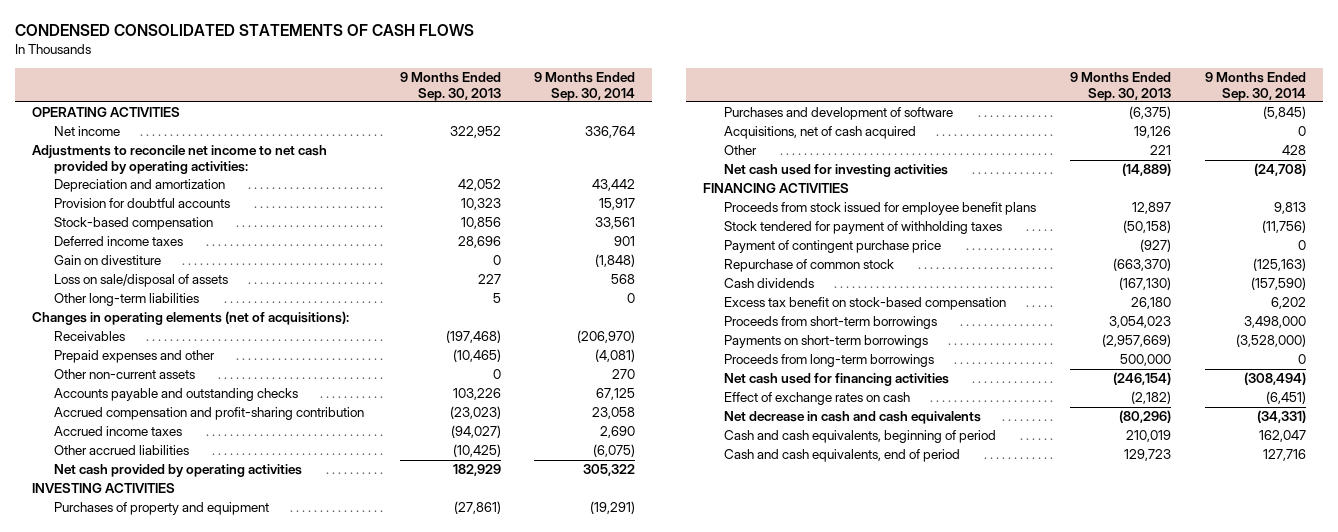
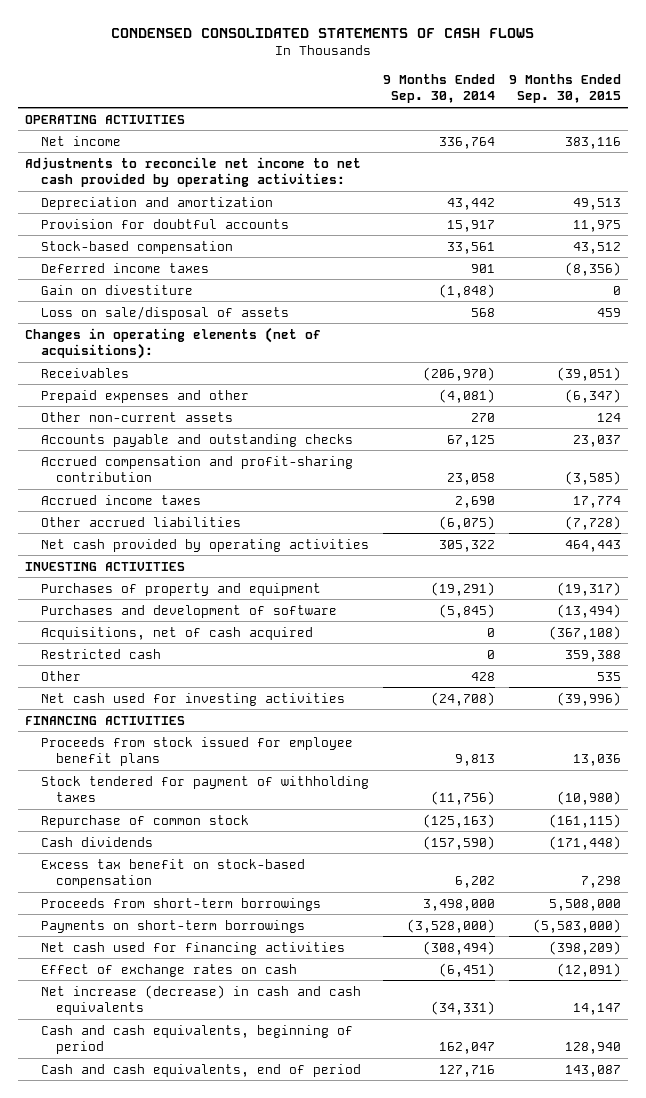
- | 9 Months Ended Sep. 30, 2013 | 9 Months Ended Sep. 30, 2014
+ | 9 Months Ended Sep. 30, 2014 | 9 Months Ended Sep. 30, 2015
- Other long-term liabilities | 5 | 0
+ Restricted cash | 0 | 359,388
- Payment of contingent purchase price | (927) | 0
- Proceeds from long-term borrowings | 500,000 | 0
- Net decrease in cash and cash equivalents | (80,296) | (34,331)
+ Net increase (decrease) in cash and cash equivalents | (34,331) | 14,147

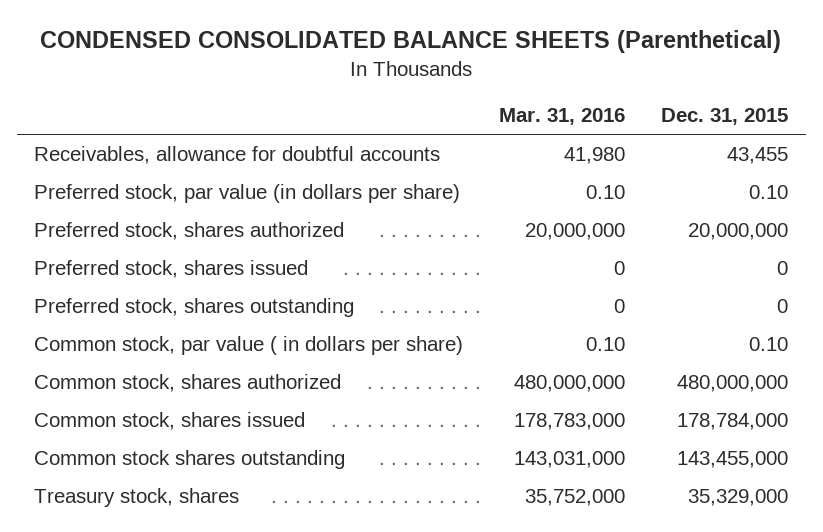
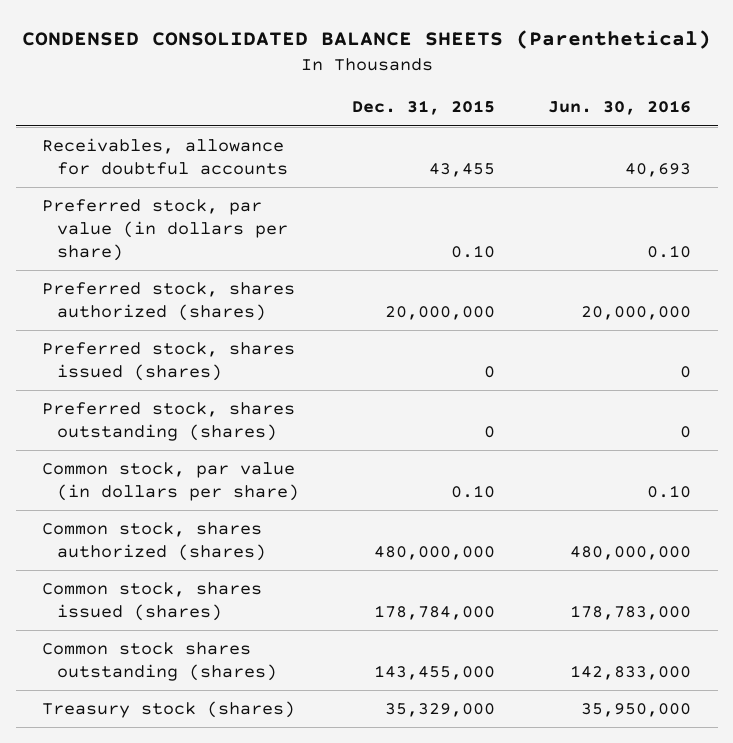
- | Mar. 31, 2016 | Dec. 31, 2015
+ | Dec. 31, 2015 | Jun. 30, 2016
- Preferred stock, shares authorized | 20,000,000 | 20,000,000
- Preferred stock, shares issued | 0 | 0
- Preferred stock, shares outstanding | 0 | 0
- Common stock, par value ( in dollars per share) | 0.10 | 0.10
- Common stock, shares authorized | 480,000,000 | 480,000,000
- Common stock, shares issued | 178,783,000 | 178,784,000
- Common stock shares outstanding | 143,031,000 | 143,455,000
- Treasury stock, shares | 35,752,000 | 35,329,000
+ Preferred stock, shares authorized (shares) | 20,000,000 | 20,000,000
+ Preferred stock, shares issued (shares) | 0 | 0
+ Preferred stock, shares outstanding (shares) | 0 | 0
+ Common stock, par value (in dollars per share) | 0.10 | 0.10
+ Common stock, shares authorized (shares) | 480,000,000 | 480,000,000
+ Common stock, shares issued (shares) | 178,784,000 | 178,783,000
+ Common stock shares outstanding (shares) | 143,455,000 | 142,833,000
+ Treasury stock (shares) | 35,329,000 | 35,950,000

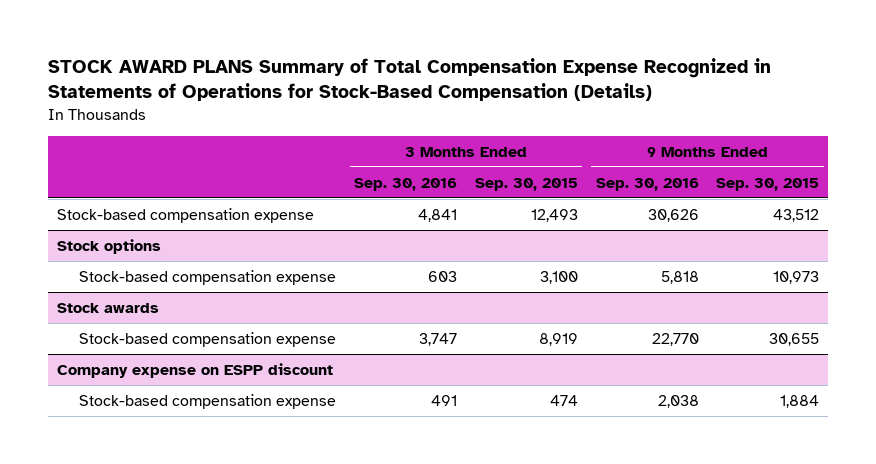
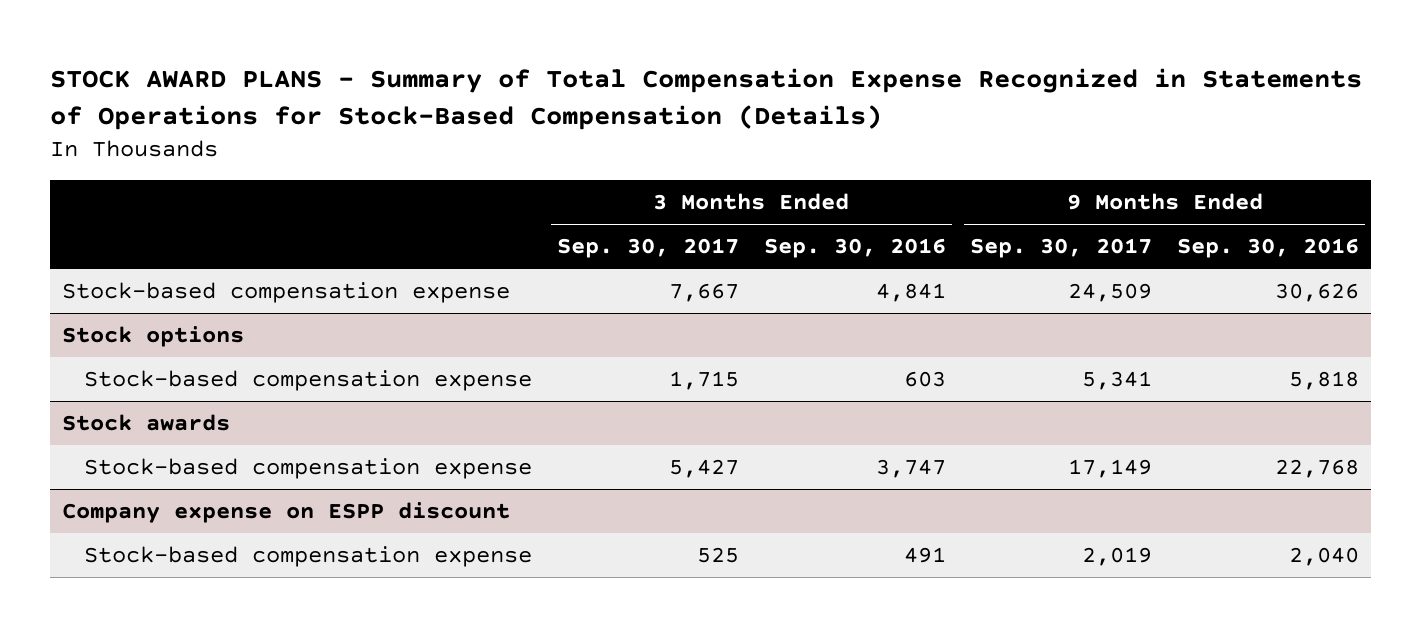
- STOCK AWARD PLANS Summary of Total Compensation Expense Recognized in Statements of Operations for Stock-Based Compensation (Details)
+ STOCK AWARD PLANS - Summary of Total Compensation Expense Recognized in Statements of Operations for Stock-Based Compensation (Details)
- | 3 Months Ended Sep. 30, 2016 | 3 Months Ended Sep. 30, 2015 | 9 Months Ended Sep. 30, 2016 | 9 Months Ended Sep. 30, 2015
+ | 3 Months Ended Sep. 30, 2017 | 3 Months Ended Sep. 30, 2016 | 9 Months Ended Sep. 30, 2017 | 9 Months Ended Sep. 30, 2016
@ Stock awards
- Stock-based compensation expense | 3,747 | 8,919 | 22,770 | 30,655
+ Stock-based compensation expense | 5,427 | 3,747 | 17,149 | 22,768
@ Company expense on ESPP discount
- Stock-based compensation expense | 491 | 474 | 2,038 | 1,884
+ Stock-based compensation expense | 525 | 491 | 2,019 | 2,040

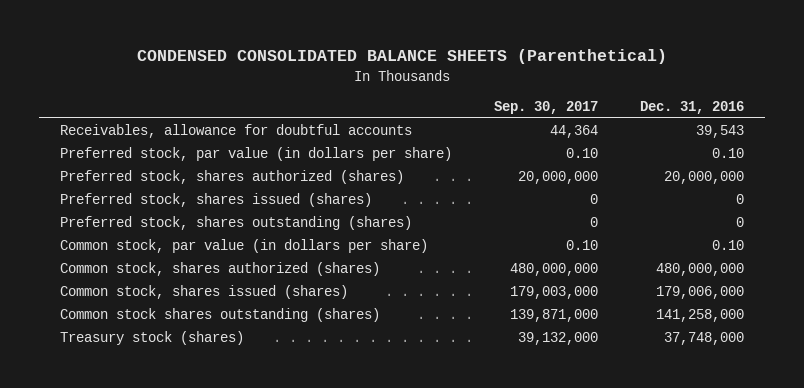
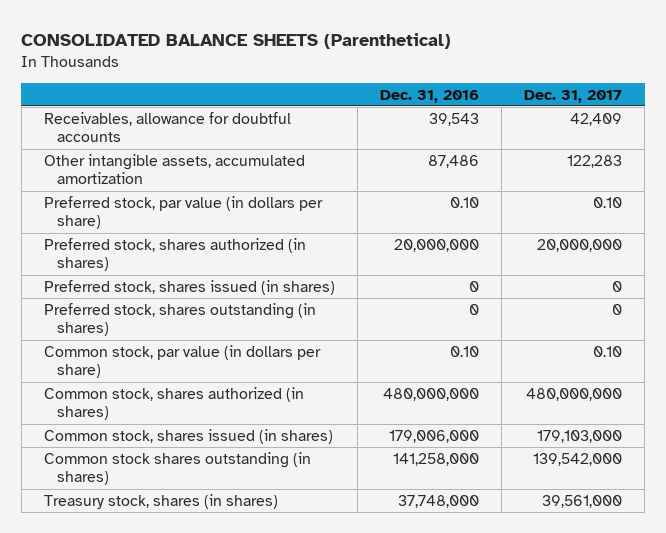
- CONDENSED CONSOLIDATED BALANCE SHEETS (Parenthetical)
+ CONSOLIDATED BALANCE SHEETS (Parenthetical)
- | Sep. 30, 2017 | Dec. 31, 2016
+ | Dec. 31, 2016 | Dec. 31, 2017
+ Other intangible assets, accumulated amortization | 87,486 | 122,283
- Preferred stock, shares authorized (shares) | 20,000,000 | 20,000,000
- Preferred stock, shares issued (shares) | 0 | 0
- Preferred stock, shares outstanding (shares) | 0 | 0
+ Preferred stock, shares authorized (in shares) | 20,000,000 | 20,000,000
+ Preferred stock, shares issued (in shares) | 0 | 0
+ Preferred stock, shares outstanding (in shares) | 0 | 0
- Common stock, shares authorized (shares) | 480,000,000 | 480,000,000
- Common stock, shares issued (shares) | 179,003,000 | 179,006,000
- Common stock shares outstanding (shares) | 139,871,000 | 141,258,000
- Treasury stock (shares) | 39,132,000 | 37,748,000
+ Common stock, shares authorized (in shares) | 480,000,000 | 480,000,000
+ Common stock, shares issued (in shares) | 179,006,000 | 179,103,000
+ Common stock shares outstanding (in shares) | 141,258,000 | 139,542,000
+ Treasury stock, shares (in shares) | 37,748,000 | 39,561,000

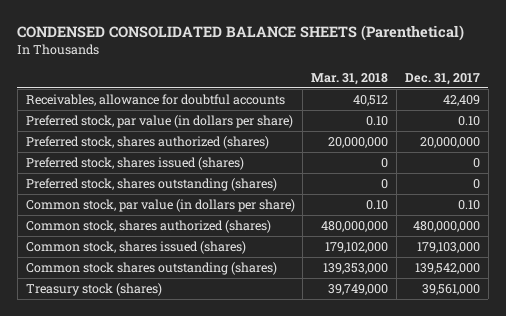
- CONSOLIDATED BALANCE SHEETS (Parenthetical)
+ CONDENSED CONSOLIDATED BALANCE SHEETS (Parenthetical)
- | Dec. 31, 2016 | Dec. 31, 2017
+ | Mar. 31, 2018 | Dec. 31, 2017
- Other intangible assets, accumulated amortization | 87,486 | 122,283
- Preferred stock, shares authorized (in shares) | 20,000,000 | 20,000,000
- Preferred stock, shares issued (in shares) | 0 | 0
- Preferred stock, shares outstanding (in shares) | 0 | 0
+ Preferred stock, shares authorized (shares) | 20,000,000 | 20,000,000
+ Preferred stock, shares issued (shares) | 0 | 0
+ Preferred stock, shares outstanding (shares) | 0 | 0
- Common stock, shares authorized (in shares) | 480,000,000 | 480,000,000
- Common stock, shares issued (in shares) | 179,006,000 | 179,103,000
- Common stock shares outstanding (in shares) | 141,258,000 | 139,542,000
- Treasury stock, shares (in shares) | 37,748,000 | 39,561,000
+ Common stock, shares authorized (shares) | 480,000,000 | 480,000,000
+ Common stock, shares issued (shares) | 179,102,000 | 179,103,000
+ Common stock shares outstanding (shares) | 139,353,000 | 139,542,000
+ Treasury stock (shares) | 39,749,000 | 39,561,000

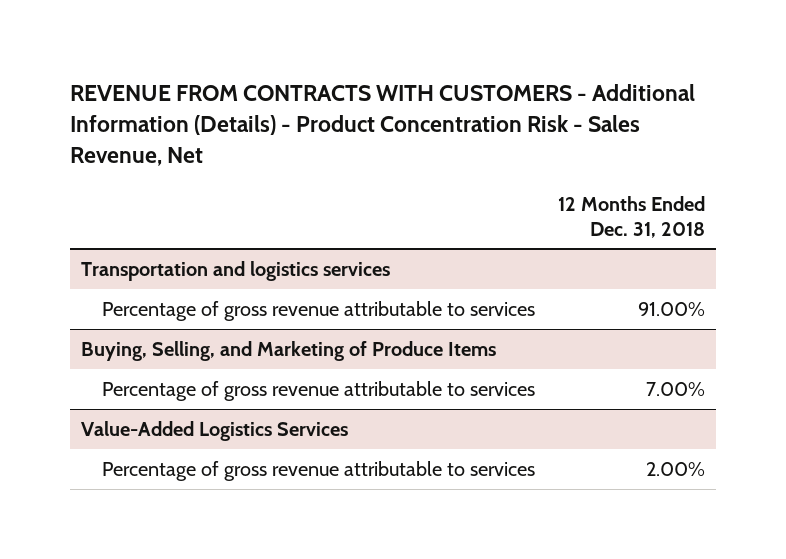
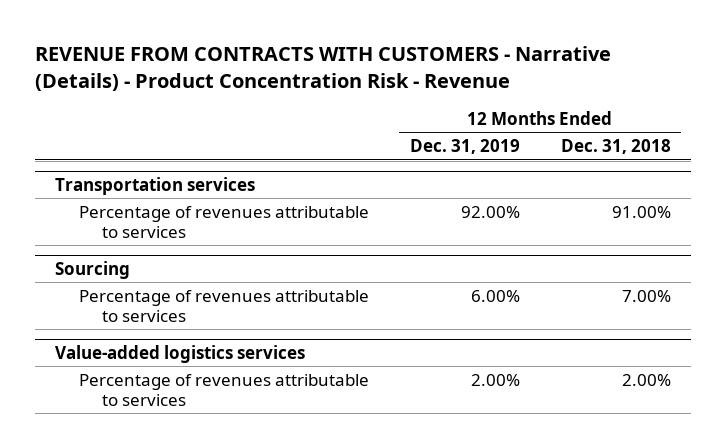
- REVENUE FROM CONTRACTS WITH CUSTOMERS - Additional Information (Details) - Product Concentration Risk - Sales Revenue, Net
+ REVENUE FROM CONTRACTS WITH CUSTOMERS - Narrative (Details) - Product Concentration Risk - Revenue
- | 12 Months Ended Dec. 31, 2018
+ | 12 Months Ended Dec. 31, 2019 | 12 Months Ended Dec. 31, 2018
- Transportation and logistics services
- Percentage of gross revenue attributable to services | 91.00%
- Buying, Selling, and Marketing of Produce Items
- Percentage of gross revenue attributable to services | 7.00%
- Value-Added Logistics Services
- Percentage of gross revenue attributable to services | 2.00%
+ Transportation services
+ Percentage of revenues attributable to services | 92.00% | 91.00%
+ Sourcing
+ Percentage of revenues attributable to services | 6.00% | 7.00%
+ Value-added logistics services
+ Percentage of revenues attributable to services | 2.00% | 2.00%

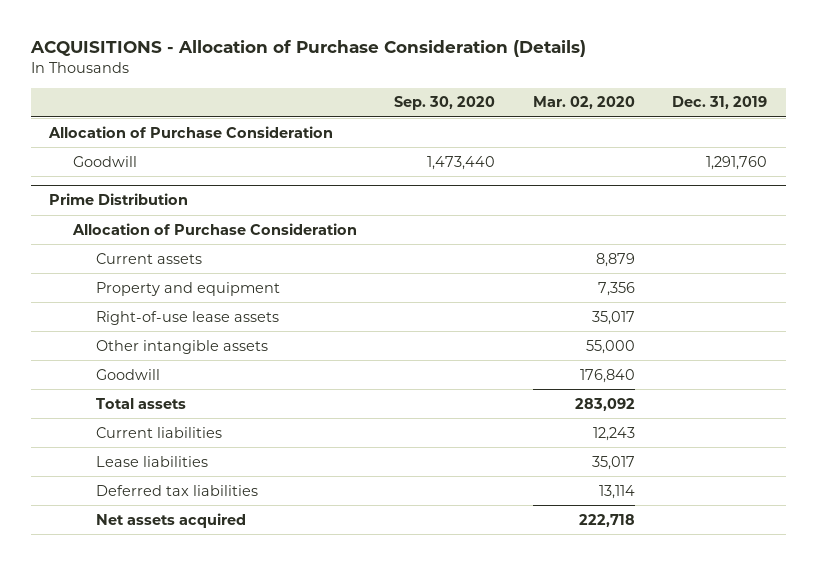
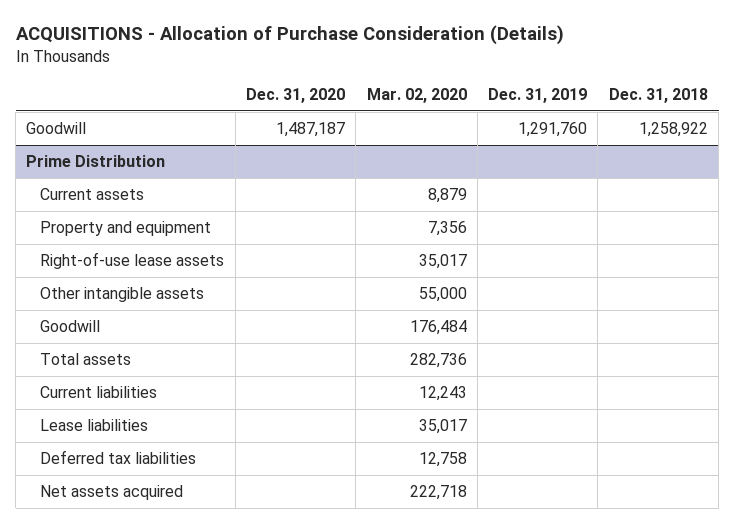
- | Sep. 30, 2020 | Mar. 02, 2020 | Dec. 31, 2019
+ | Dec. 31, 2020 | Mar. 02, 2020 | Dec. 31, 2019 | Dec. 31, 2018
- Allocation of Purchase Consideration
@ Prime Distribution
- Allocation of Purchase Consideration
- Goodwill | | 176,840 |
- Total assets | | 283,092 |
+ Goodwill | | 176,484 | |
+ Total assets | | 282,736 | |
- Deferred tax liabilities | | 13,114 |
+ Deferred tax liabilities | | 12,758 | |

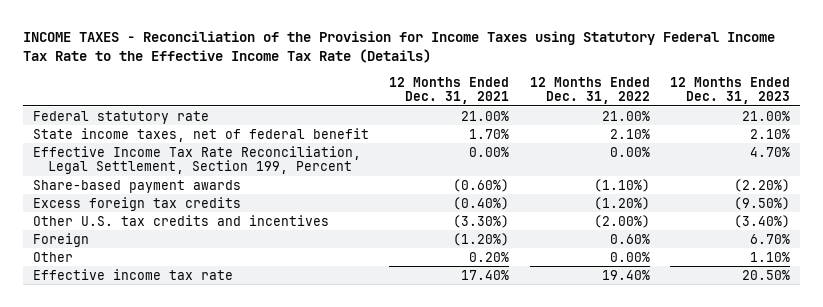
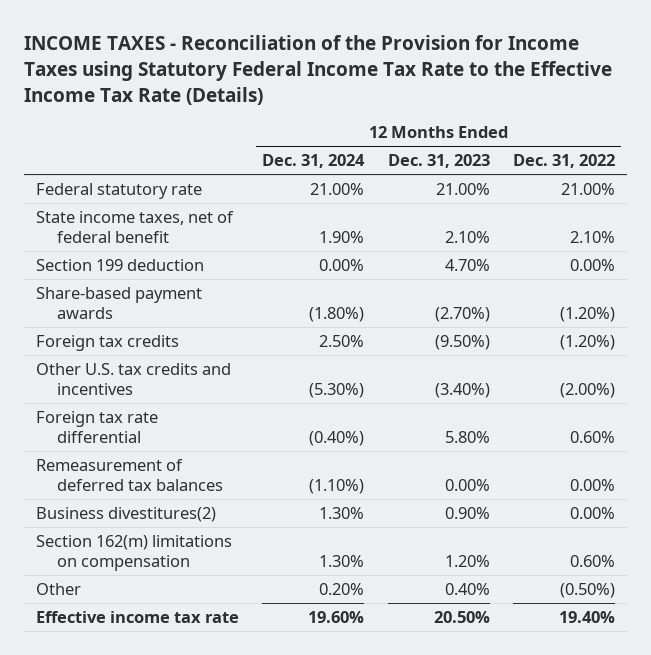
- | 12 Months Ended Dec. 31, 2021 | 12 Months Ended Dec. 31, 2022 | 12 Months Ended Dec. 31, 2023
+ | 12 Months Ended Dec. 31, 2024 | 12 Months Ended Dec. 31, 2023 | 12 Months Ended Dec. 31, 2022
- Effective Income Tax Rate Reconciliation, Legal Settlement, Section 199, Percent | 0.00% | 0.00% | 4.70%
- Share-based payment awards | (0.60%) | (1.10%) | (2.20%)
- Excess foreign tax credits | (0.40%) | (1.20%) | (9.50%)
+ Section 199 deduction | 0.00% | 4.70% | 0.00%
+ Share-based payment awards | (1.80%) | (2.70%) | (1.20%)
+ Foreign tax credits | 2.50% | (9.50%) | (1.20%)
- Foreign | (1.20%) | 0.60% | 6.70%
- Other | 0.20% | 0.00% | 1.10%
+ Foreign tax rate differential | (0.40%) | 5.80% | 0.60%
+ Remeasurement of deferred tax balances | (1.10%) | 0.00% | 0.00%
+ Business divestitures(2) | 1.30% | 0.90% | 0.00%
+ Section 162(m) limitations on compensation | 1.30% | 1.20% | 0.60%
+ Other | 0.20% | 0.40% | (0.50%)

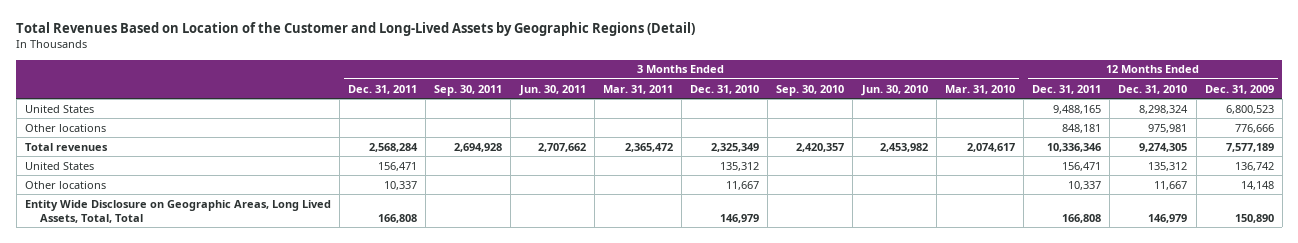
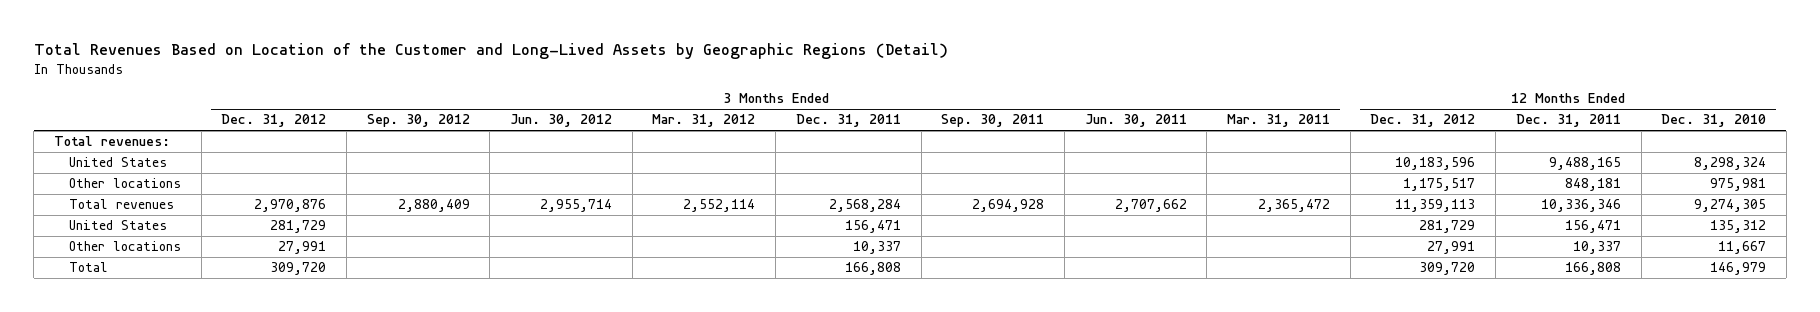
- | 3 Months Ended Dec. 31, 2011 | 3 Months Ended Sep. 30, 2011 | 3 Months Ended Jun. 30, 2011 | 3 Months Ended Mar. 31, 2011 | 3 Months Ended Dec. 31, 2010 | 3 Months Ended Sep. 30, 2010 | 3 Months Ended Jun. 30, 2010 | 3 Months Ended Mar. 31, 2010 | 12 Months Ended Dec. 31, 2011 | 12 Months Ended Dec. 31, 2010 | 12 Months Ended Dec. 31, 2009
+ | 3 Months Ended Dec. 31, 2012 | 3 Months Ended Sep. 30, 2012 | 3 Months Ended Jun. 30, 2012 | 3 Months Ended Mar. 31, 2012 | 3 Months Ended Dec. 31, 2011 | 3 Months Ended Sep. 30, 2011 | 3 Months Ended Jun. 30, 2011 | 3 Months Ended Mar. 31, 2011 | 12 Months Ended Dec. 31, 2012 | 12 Months Ended Dec. 31, 2011 | 12 Months Ended Dec. 31, 2010
+ Total revenues:
- Entity Wide Disclosure on Geographic Areas, Long Lived Assets, Total, Total | 166,808 | | | | 146,979 | | | | 166,808 | 146,979 | 150,890
+ Total | 309,720 | | | | 166,808 | | | | 309,720 | 166,808 | 146,979

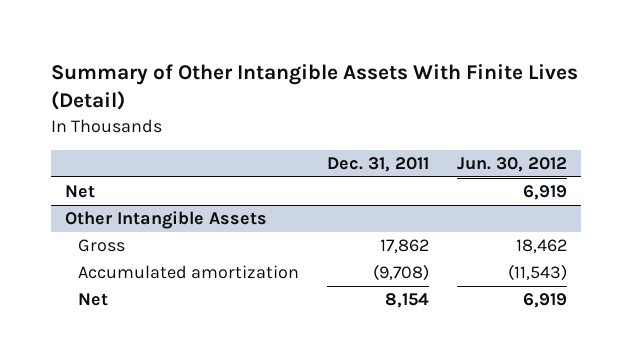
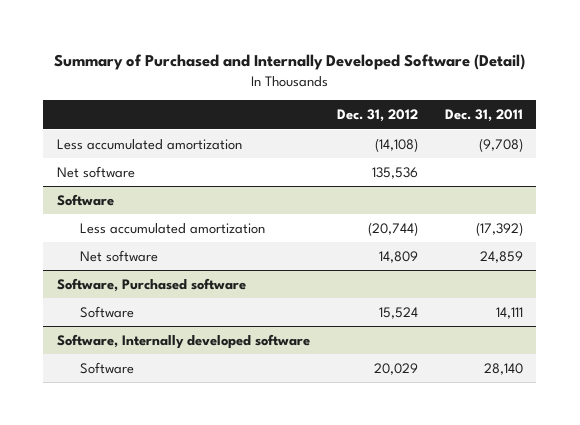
- Summary of Other Intangible Assets With Finite Lives (Detail)
+ Summary of Purchased and Internally Developed Software (Detail)
- | Dec. 31, 2011 | Jun. 30, 2012
+ | Dec. 31, 2012 | Dec. 31, 2011
- Net | | 6,919
- Other Intangible Assets
- Gross | 17,862 | 18,462
- Accumulated amortization | (9,708) | (11,543)
- Net | 8,154 | 6,919
+ Less accumulated amortization | (14,108) | (9,708)
+ Net software | 135,536 |
+ Software
+ Less accumulated amortization | (20,744) | (17,392)
+ Net software | 14,809 | 24,859
+ Software, Purchased software
+ Software | 15,524 | 14,111
+ Software, Internally developed software
+ Software | 20,029 | 28,140

